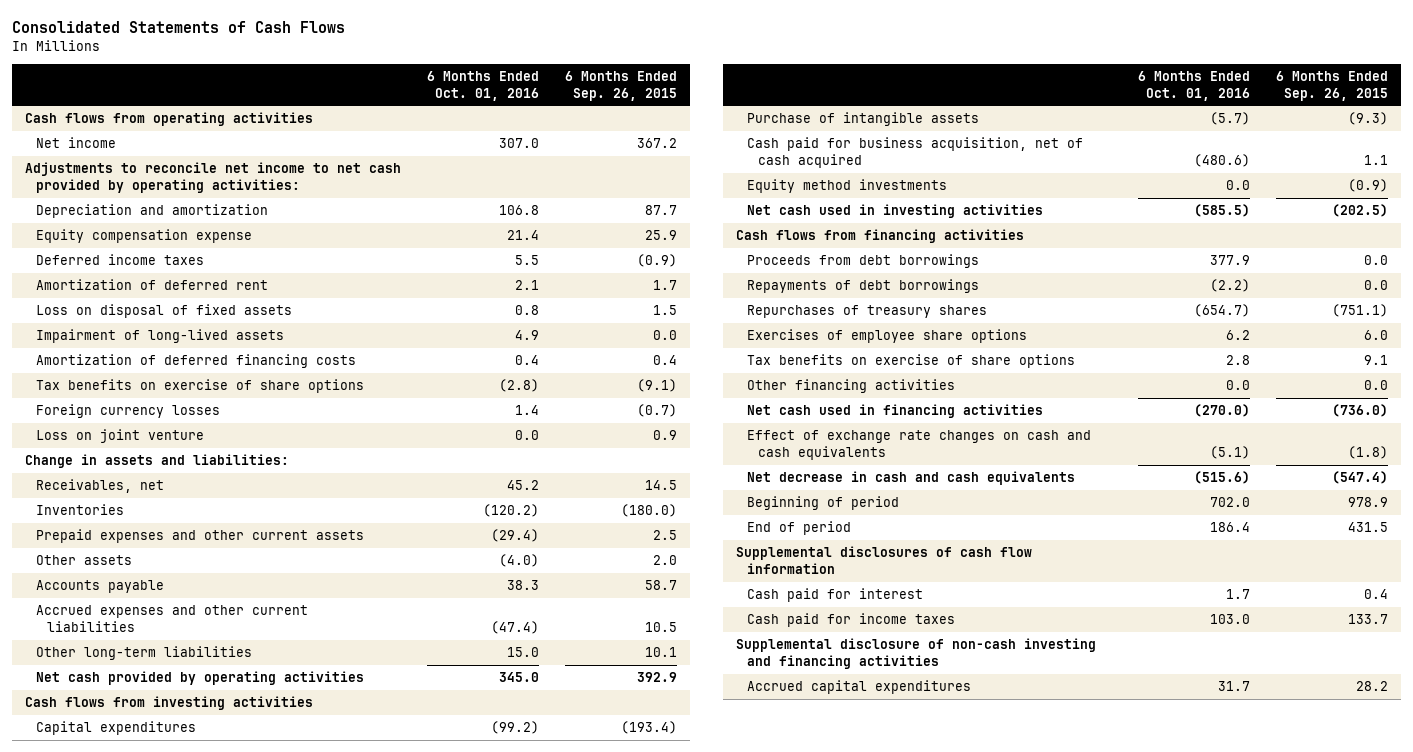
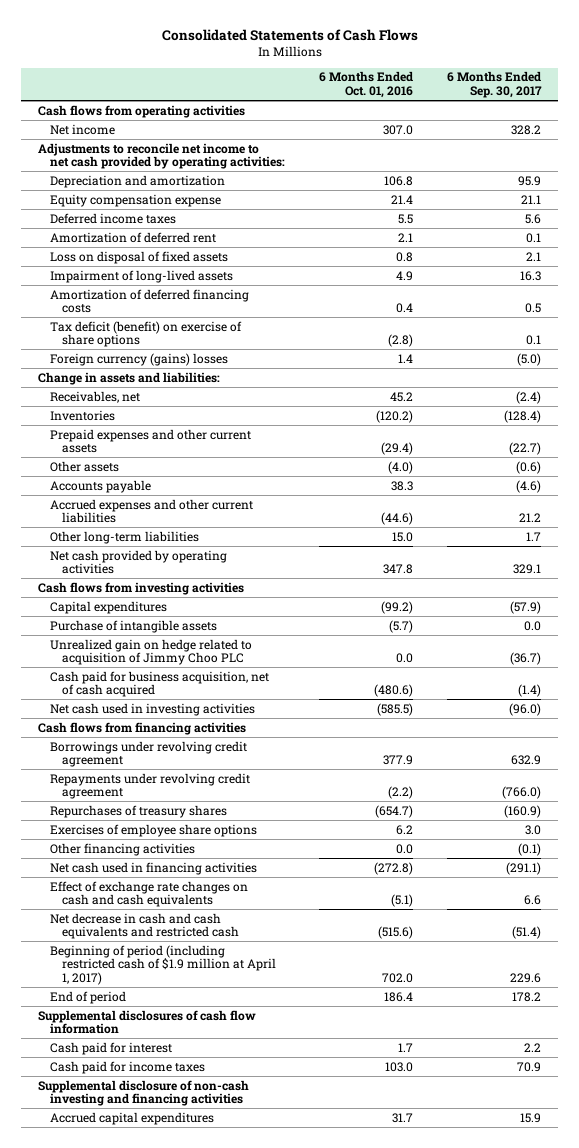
- | 6 Months Ended Oct. 01, 2016 | 6 Months Ended Sep. 26, 2015
+ | 6 Months Ended Oct. 01, 2016 | 6 Months Ended Sep. 30, 2017
- Tax benefits on exercise of share options | (2.8) | (9.1)
- Foreign currency losses | 1.4 | (0.7)
- Loss on joint venture | 0.0 | 0.9
+ Tax deficit (benefit) on exercise of share options | (2.8) | 0.1
+ Foreign currency (gains) losses | 1.4 | (5.0)
- Accrued expenses and other current liabilities | (47.4) | 10.5
+ Accrued expenses and other current liabilities | (44.6) | 21.2
- Net cash provided by operating activities | 345.0 | 392.9
+ Net cash provided by operating activities | 347.8 | 329.1
+ Unrealized gain on hedge related to acquisition of Jimmy Choo PLC | 0.0 | (36.7)
- Equity method investments | 0.0 | (0.9)
- Proceeds from debt borrowings | 377.9 | 0.0
- Repayments of debt borrowings | (2.2) | 0.0
+ Borrowings under revolving credit agreement | 377.9 | 632.9
+ Repayments under revolving credit agreement | (2.2) | (766.0)
- Tax benefits on exercise of share options | 2.8 | 9.1
- Net cash used in financing activities | (270.0) | (736.0)
+ Net cash used in financing activities | (272.8) | (291.1)
- Net decrease in cash and cash equivalents | (515.6) | (547.4)
- Beginning of period | 702.0 | 978.9
+ Net decrease in cash and cash equivalents and restricted cash | (515.6) | (51.4)
+ Beginning of period (including restricted cash of $1.9 million at April 1, 2017) | 702.0 | 229.6

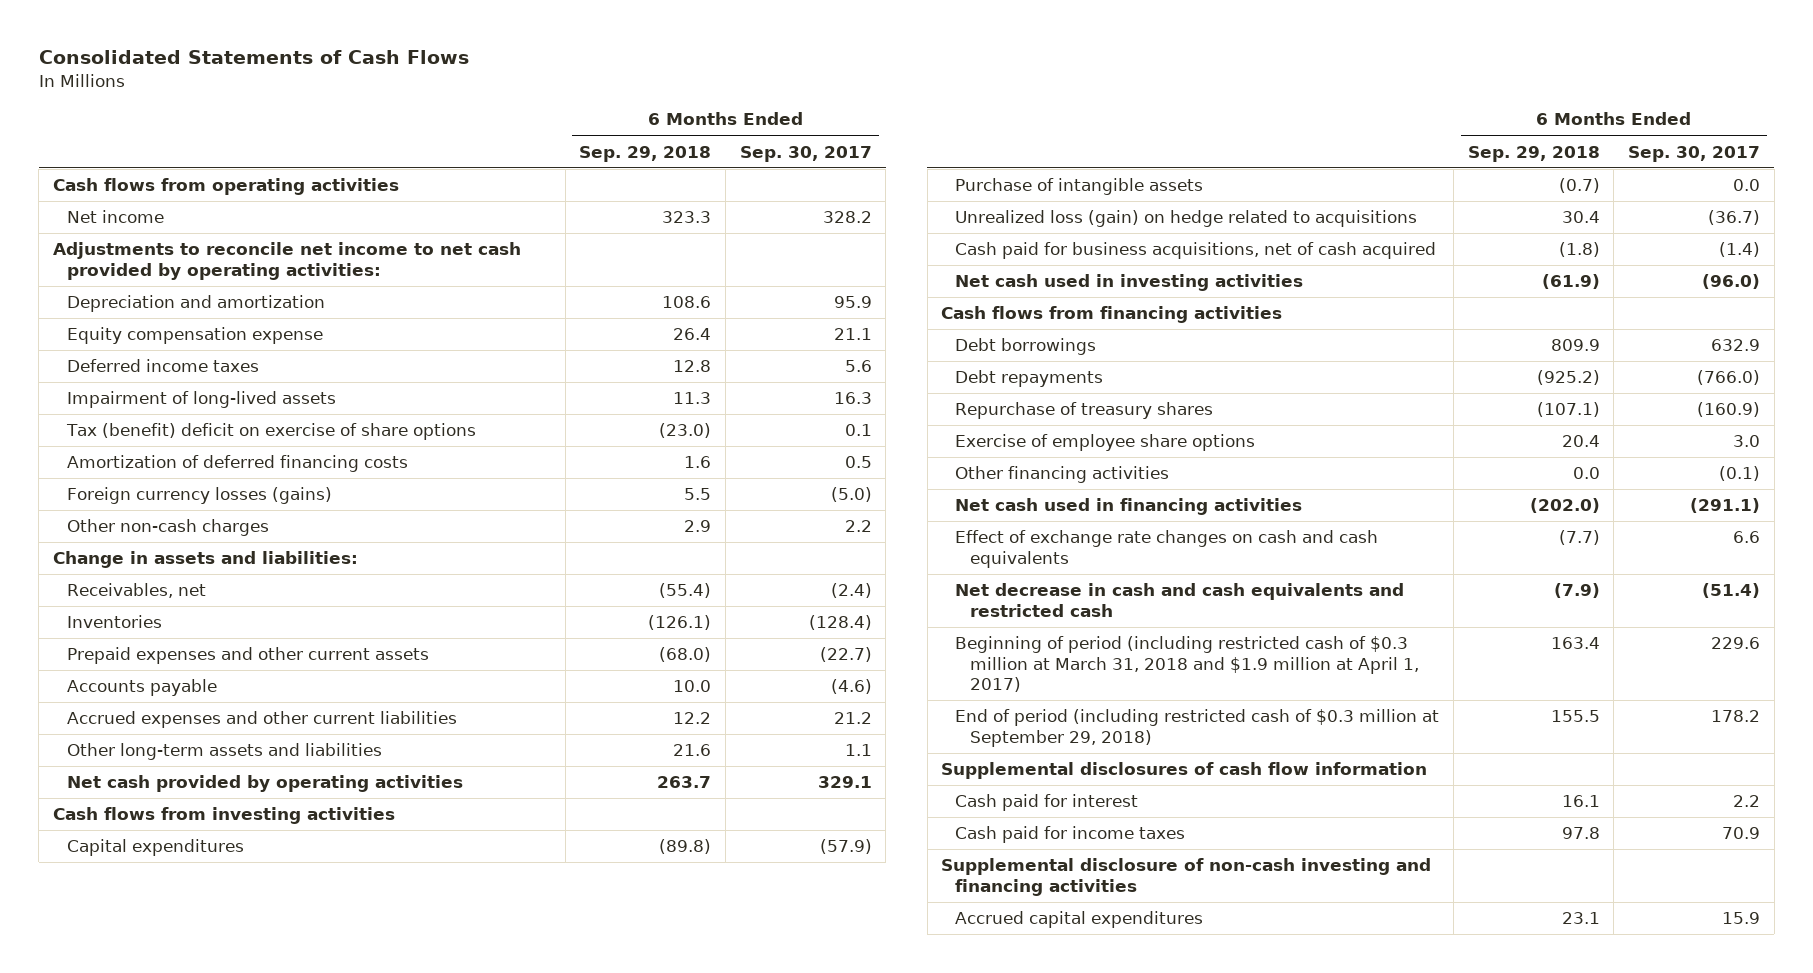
- | 6 Months Ended Oct. 01, 2016 | 6 Months Ended Sep. 30, 2017
+ | 6 Months Ended Sep. 29, 2018 | 6 Months Ended Sep. 30, 2017
- Amortization of deferred rent | 2.1 | 0.1
- Loss on disposal of fixed assets | 0.8 | 2.1
+ Tax (benefit) deficit on exercise of share options | (23.0) | 0.1
- Tax deficit (benefit) on exercise of share options | (2.8) | 0.1
- Foreign currency (gains) losses | 1.4 | (5.0)
+ Foreign currency losses (gains) | 5.5 | (5.0)
+ Other non-cash charges | 2.9 | 2.2
- Other assets | (4.0) | (0.6)
- Other long-term liabilities | 15.0 | 1.7
+ Other long-term assets and liabilities | 21.6 | 1.1
- Unrealized gain on hedge related to acquisition of Jimmy Choo PLC | 0.0 | (36.7)
- Cash paid for business acquisition, net of cash acquired | (480.6) | (1.4)
+ Unrealized loss (gain) on hedge related to acquisitions | 30.4 | (36.7)
+ Cash paid for business acquisitions, net of cash acquired | (1.8) | (1.4)
- Borrowings under revolving credit agreement | 377.9 | 632.9
- Repayments under revolving credit agreement | (2.2) | (766.0)
- Repurchases of treasury shares | (654.7) | (160.9)
- Exercises of employee share options | 6.2 | 3.0
+ Debt borrowings | 809.9 | 632.9
+ Debt repayments | (925.2) | (766.0)
+ Repurchase of treasury shares | (107.1) | (160.9)
+ Exercise of employee share options | 20.4 | 3.0
- Beginning of period (including restricted cash of $1.9 million at April 1, 2017) | 702.0 | 229.6
- End of period | 186.4 | 178.2
+ Beginning of period (including restricted cash of $0.3 million at March 31, 2018 and $1.9 million at April 1, 2017) | 163.4 | 229.6
+ End of period (including restricted cash of $0.3 million at September 29, 2018) | 155.5 | 178.2

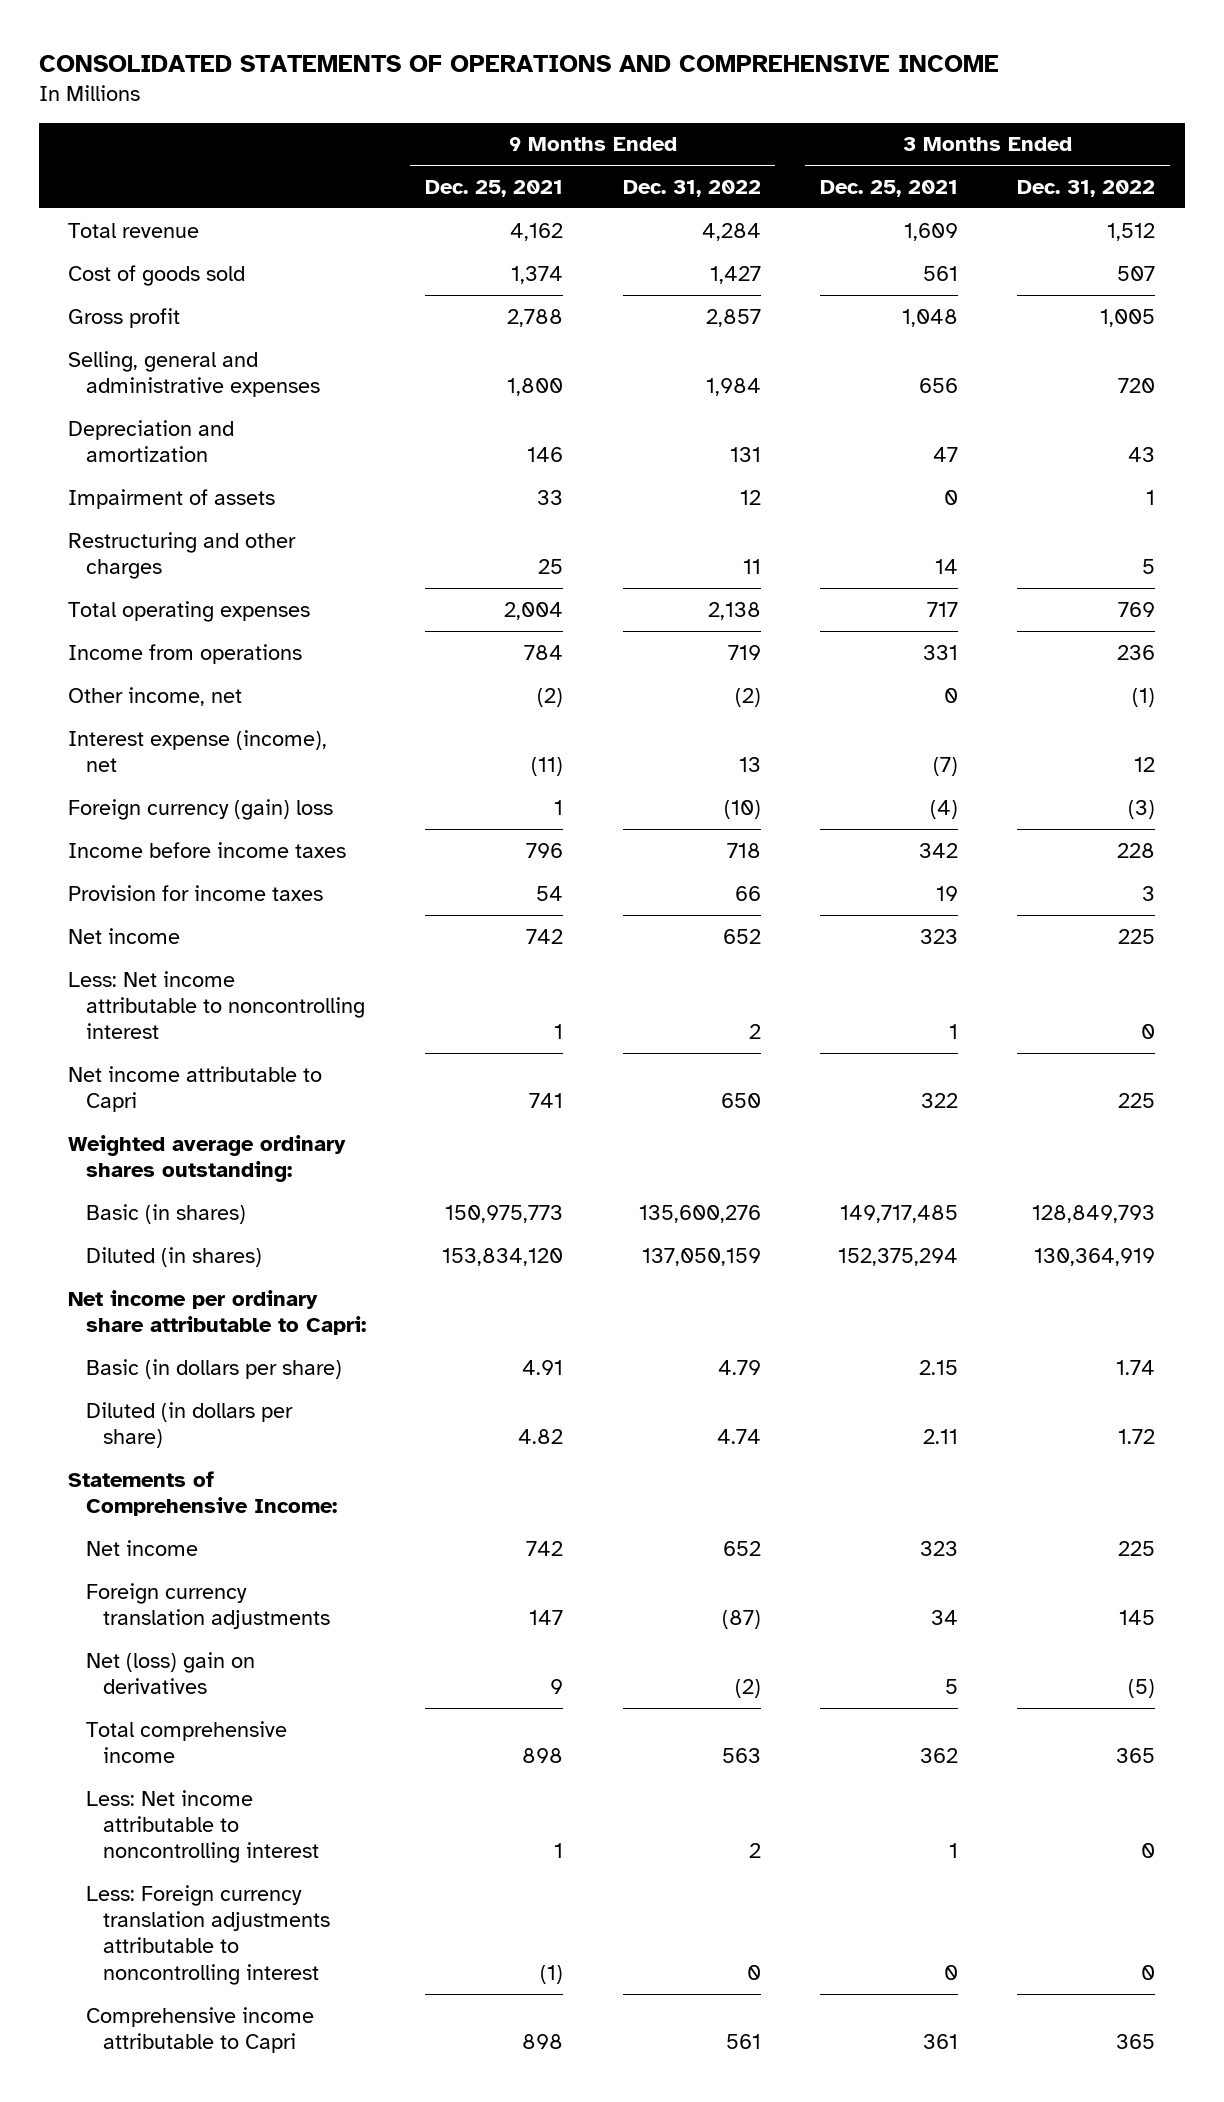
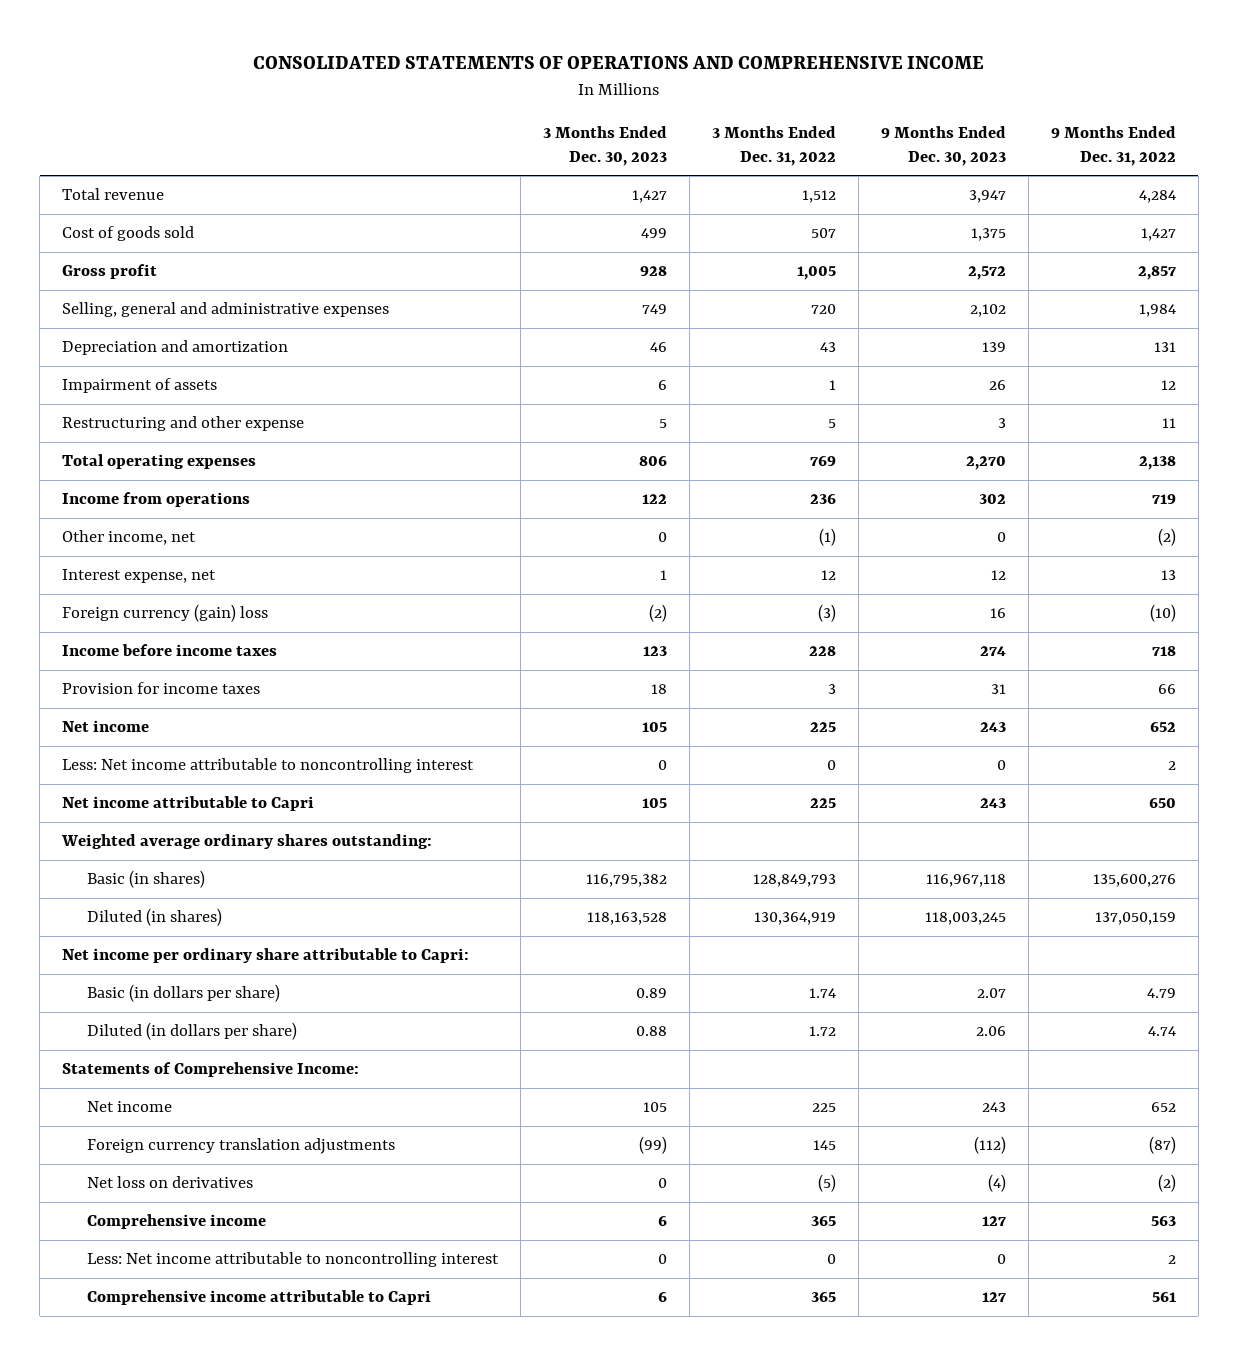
- | 9 Months Ended Dec. 25, 2021 | 9 Months Ended Dec. 31, 2022 | 3 Months Ended Dec. 25, 2021 | 3 Months Ended Dec. 31, 2022
+ | 3 Months Ended Dec. 30, 2023 | 3 Months Ended Dec. 31, 2022 | 9 Months Ended Dec. 30, 2023 | 9 Months Ended Dec. 31, 2022
- Restructuring and other charges | 25 | 11 | 14 | 5
+ Restructuring and other expense | 5 | 5 | 3 | 11
- Interest expense (income), net | (11) | 13 | (7) | 12
+ Interest expense, net | 1 | 12 | 12 | 13
- Net (loss) gain on derivatives | 9 | (2) | 5 | (5)
- Total comprehensive income | 898 | 563 | 362 | 365
+ Net loss on derivatives | 0 | (5) | (4) | (2)
+ Comprehensive income | 6 | 365 | 127 | 563
- Less: Foreign currency translation adjustments attributable to noncontrolling interest | (1) | 0 | 0 | 0

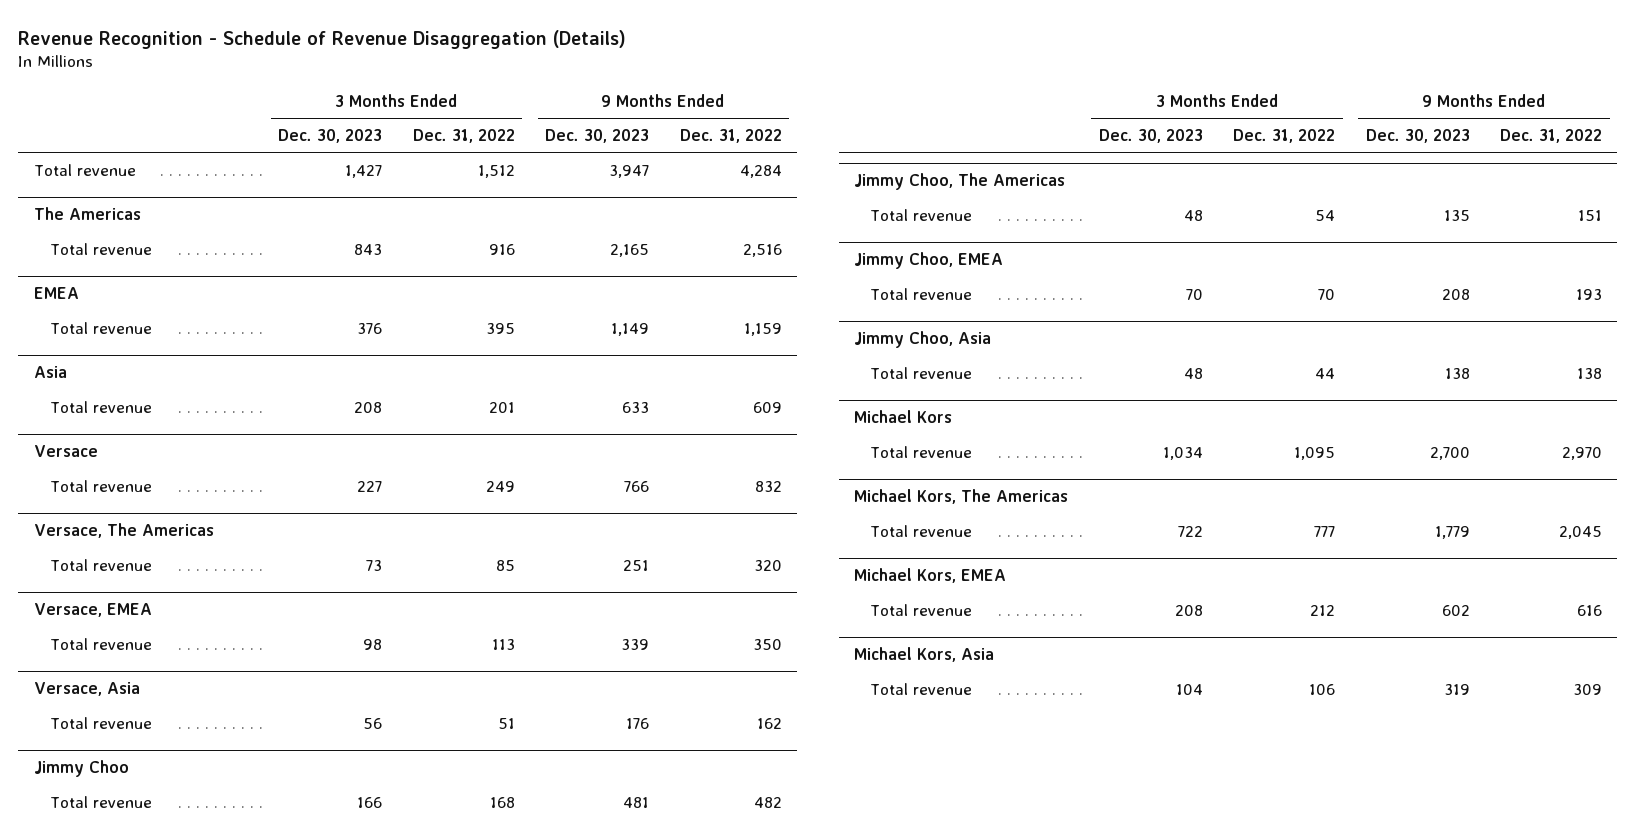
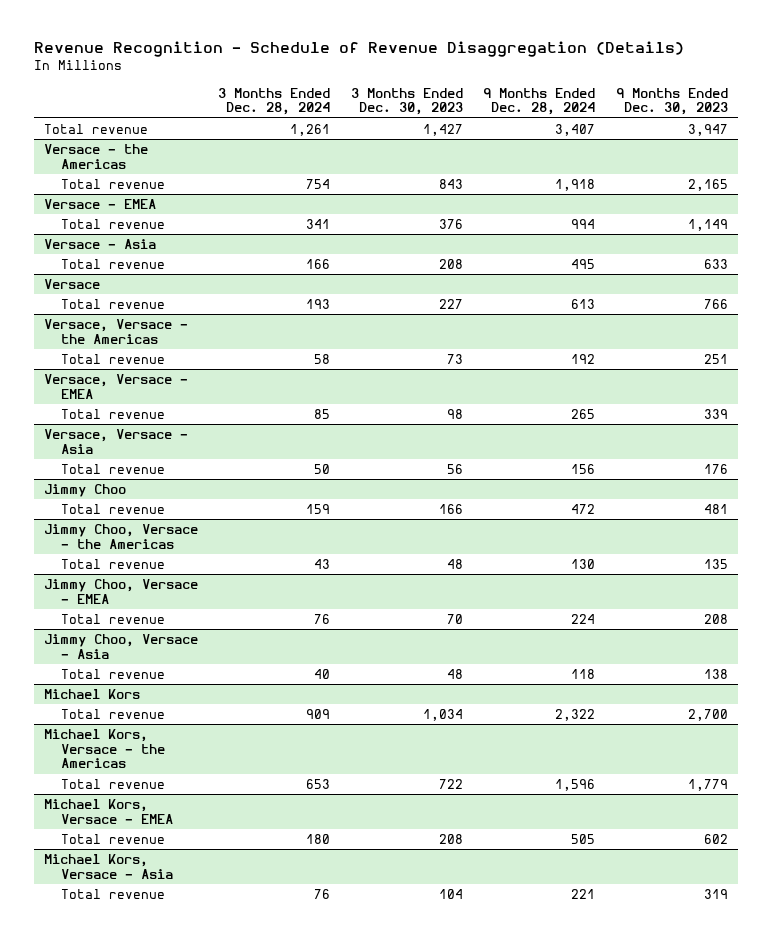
- | 3 Months Ended Dec. 30, 2023 | 3 Months Ended Dec. 31, 2022 | 9 Months Ended Dec. 30, 2023 | 9 Months Ended Dec. 31, 2022
+ | 3 Months Ended Dec. 28, 2024 | 3 Months Ended Dec. 30, 2023 | 9 Months Ended Dec. 28, 2024 | 9 Months Ended Dec. 30, 2023
- The Americas
+ Versace - the Americas
- EMEA
+ Versace - EMEA
- Asia
+ Versace - Asia
- Versace, The Americas
+ Versace, Versace - the Americas
- Versace, EMEA
+ Versace, Versace - EMEA
- Versace, Asia
+ Versace, Versace - Asia
- Jimmy Choo, The Americas
+ Jimmy Choo, Versace - the Americas
- Jimmy Choo, EMEA
+ Jimmy Choo, Versace - EMEA
- Jimmy Choo, Asia
+ Jimmy Choo, Versace - Asia
- Michael Kors, The Americas
+ Michael Kors, Versace - the Americas
- Michael Kors, EMEA
+ Michael Kors, Versace - EMEA
- Michael Kors, Asia
+ Michael Kors, Versace - Asia

